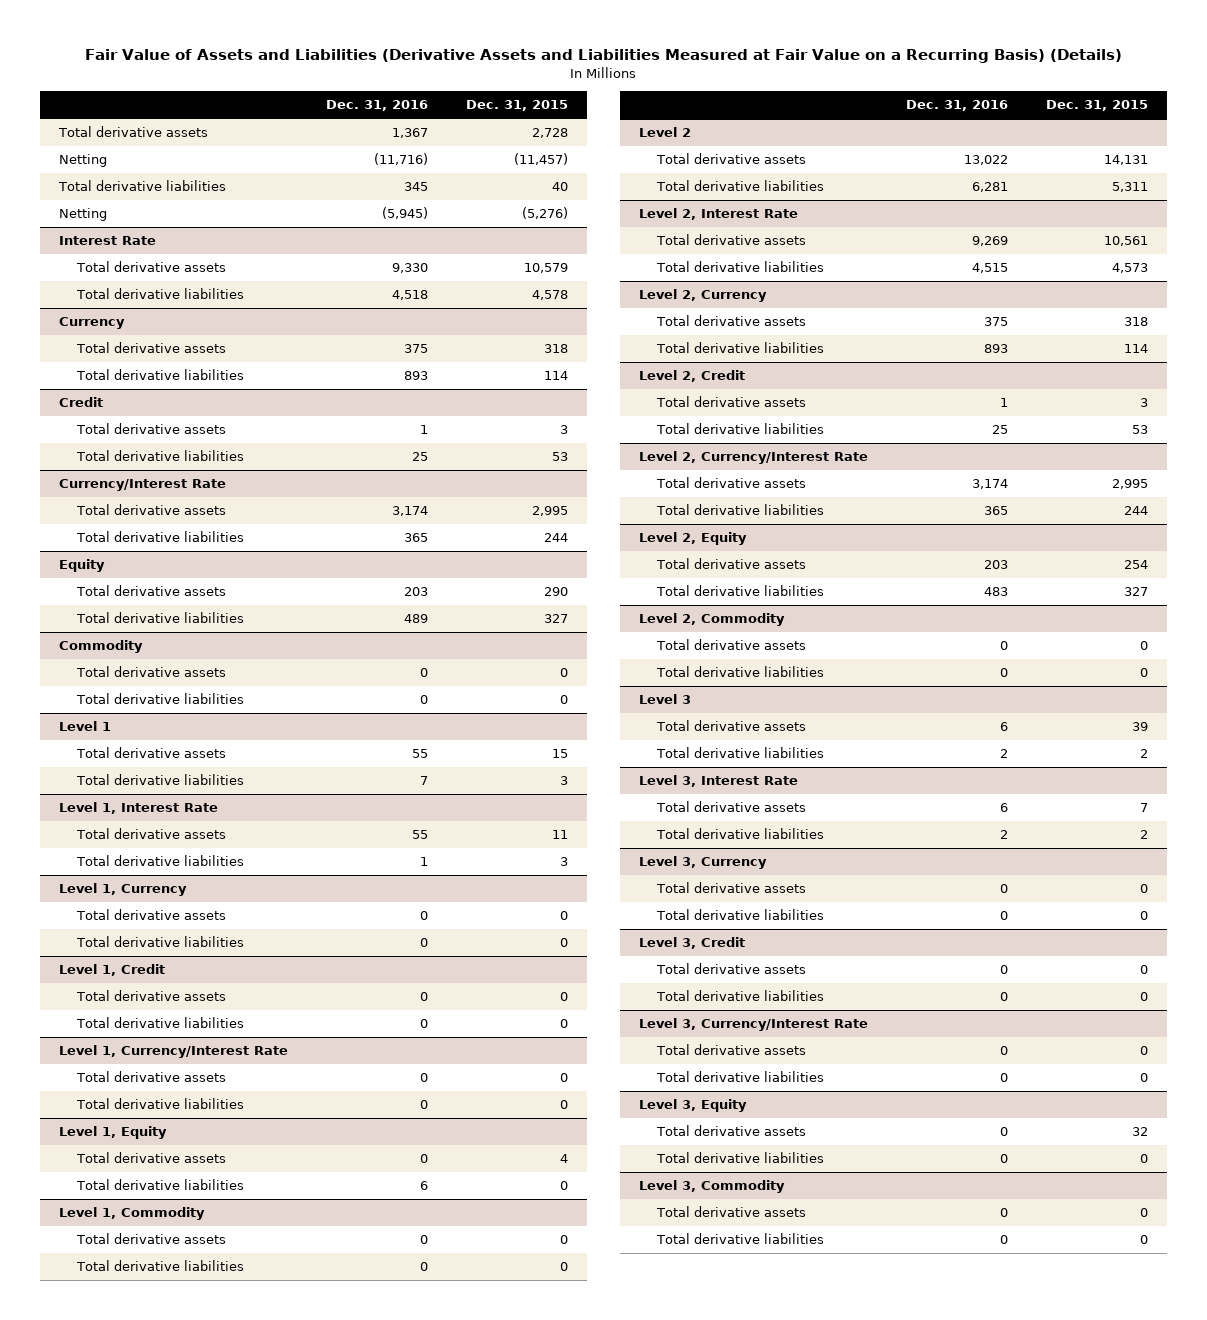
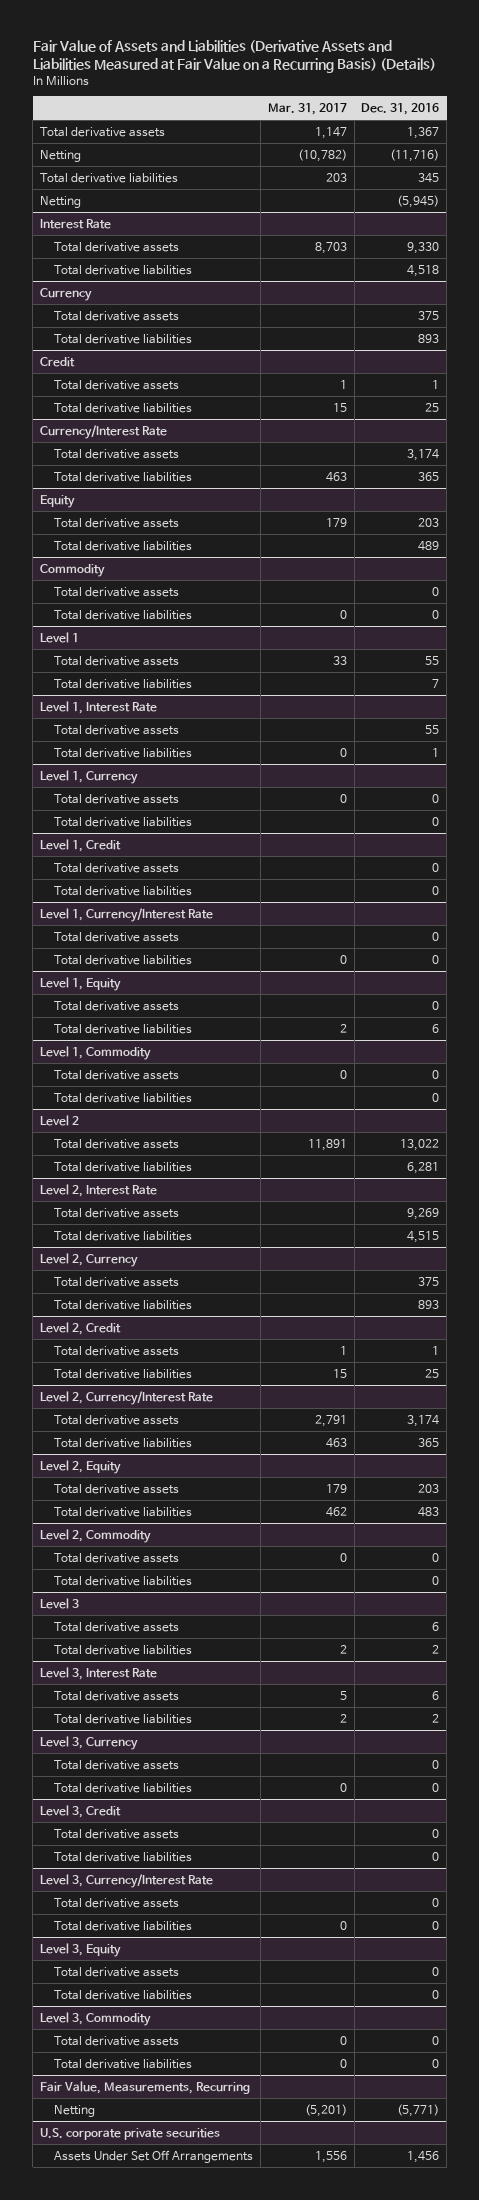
- | Dec. 31, 2016 | Dec. 31, 2015
+ | Mar. 31, 2017 | Dec. 31, 2016
+ Fair Value, Measurements, Recurring
+ Netting | (5,201) | (5,771)
+ U.S. corporate private securities
+ Assets Under Set Off Arrangements | 1,556 | 1,456

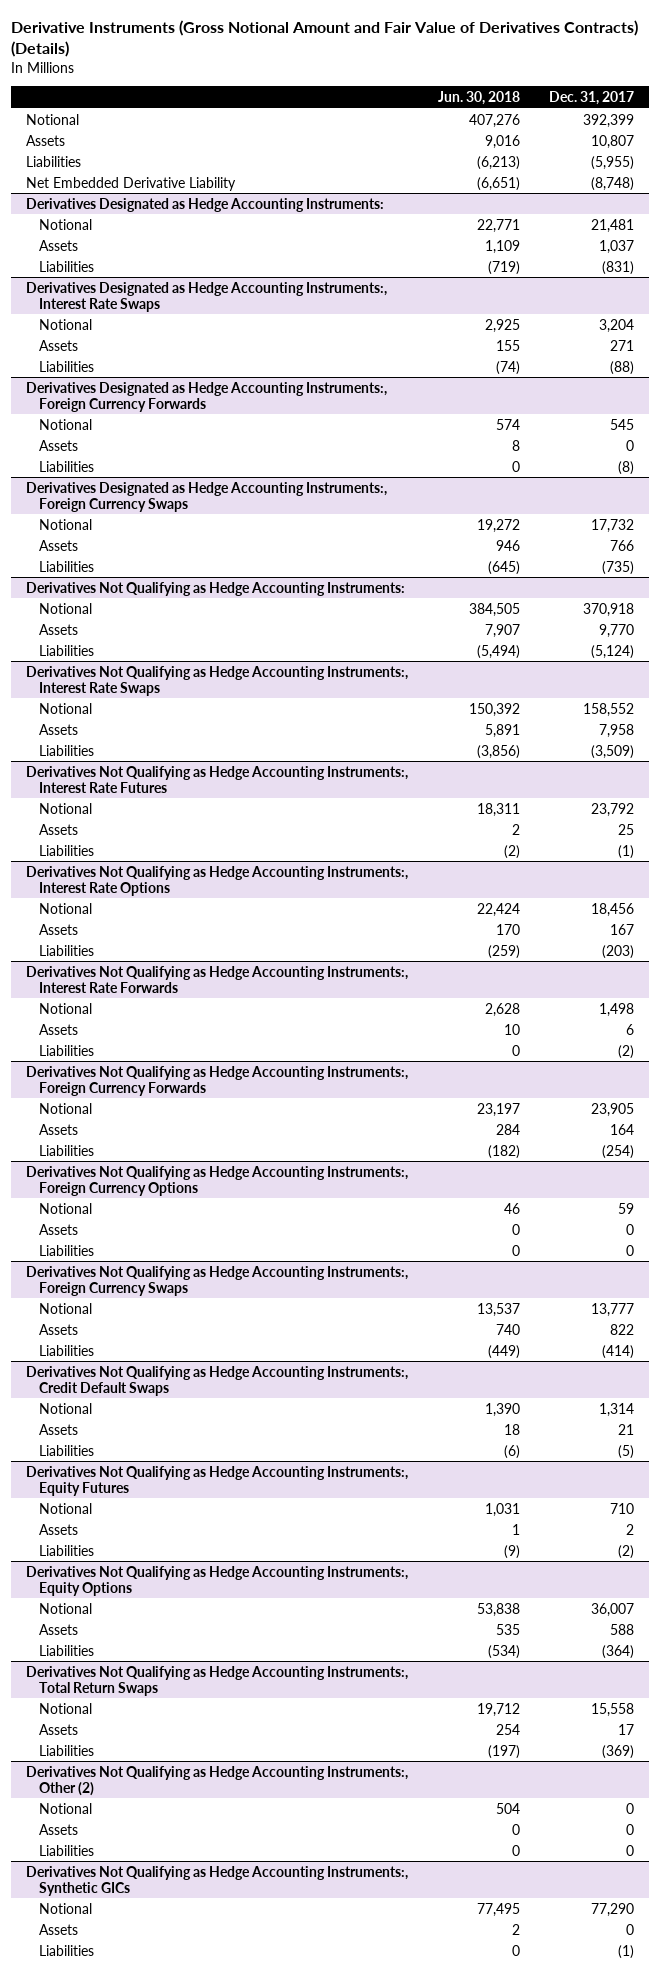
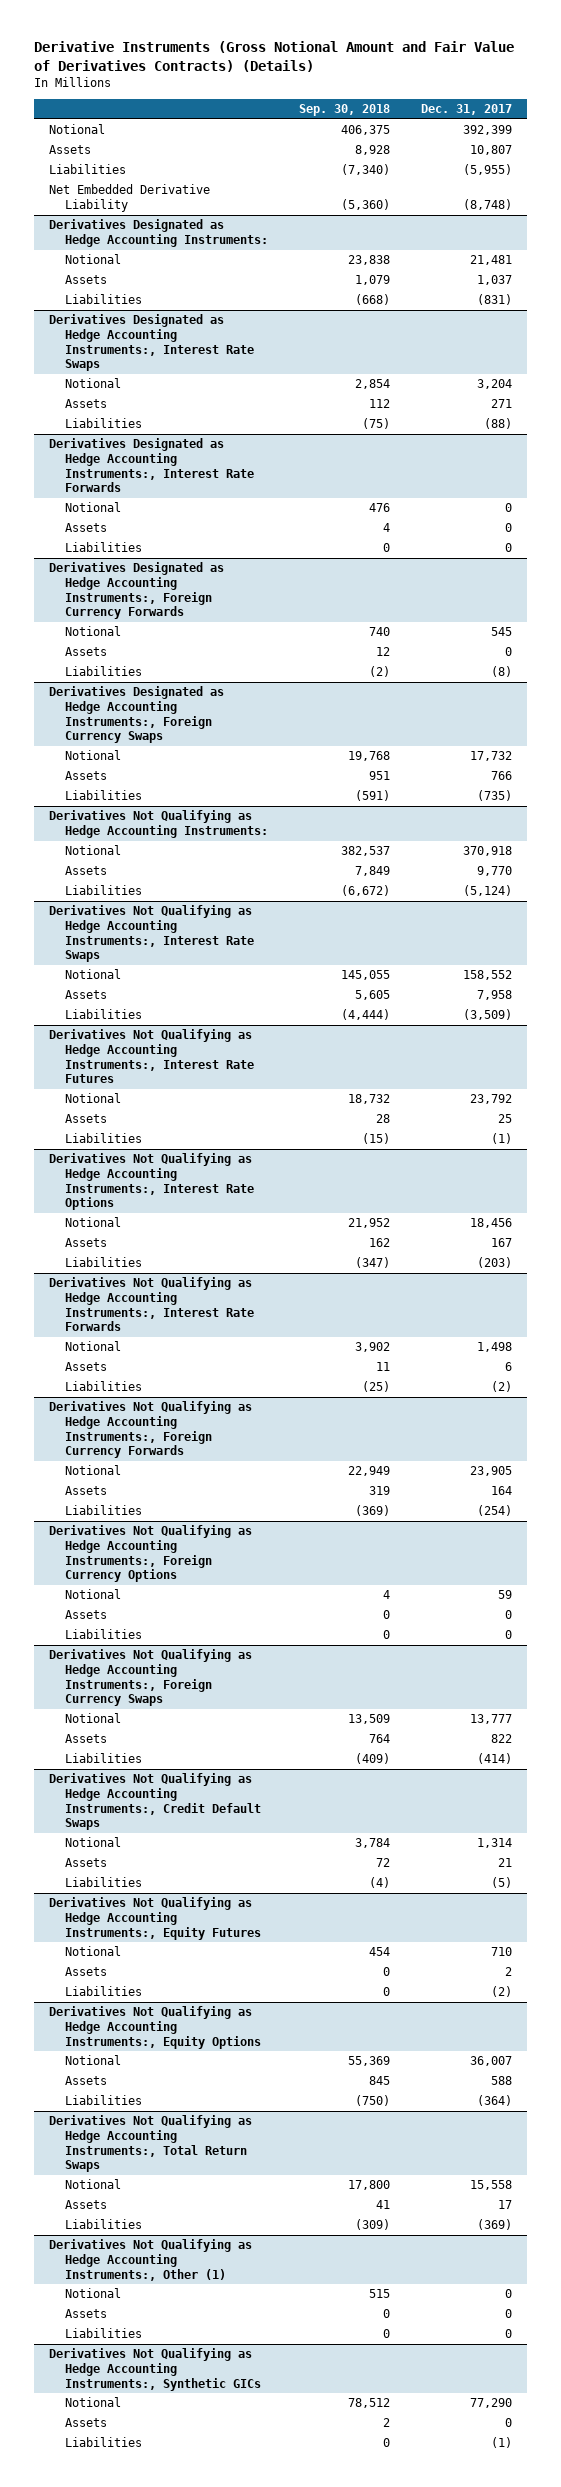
- | Jun. 30, 2018 | Dec. 31, 2017
+ | Sep. 30, 2018 | Dec. 31, 2017
+ Derivatives Designated as Hedge Accounting Instruments:, Interest Rate Forwards
+ Notional | 476 | 0
+ Assets | 4 | 0
+ Liabilities | 0 | 0
- Derivatives Not Qualifying as Hedge Accounting Instruments:, Other (2)
+ Derivatives Not Qualifying as Hedge Accounting Instruments:, Other (1)

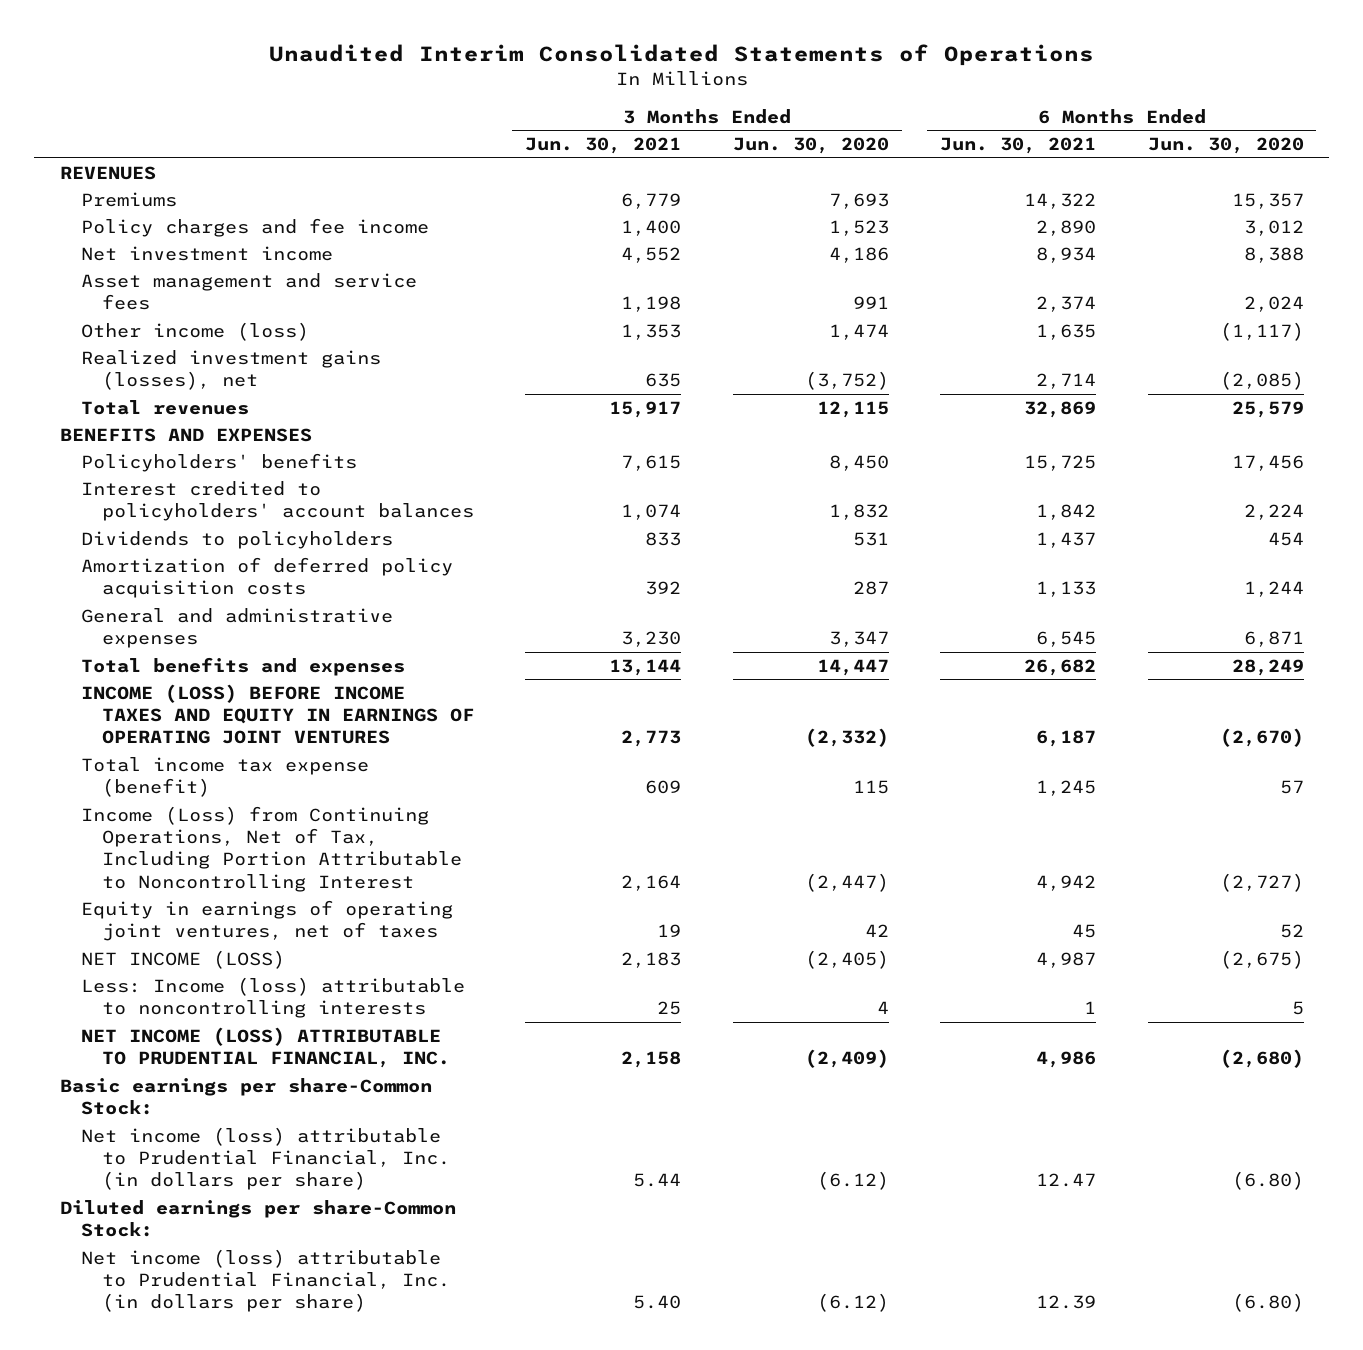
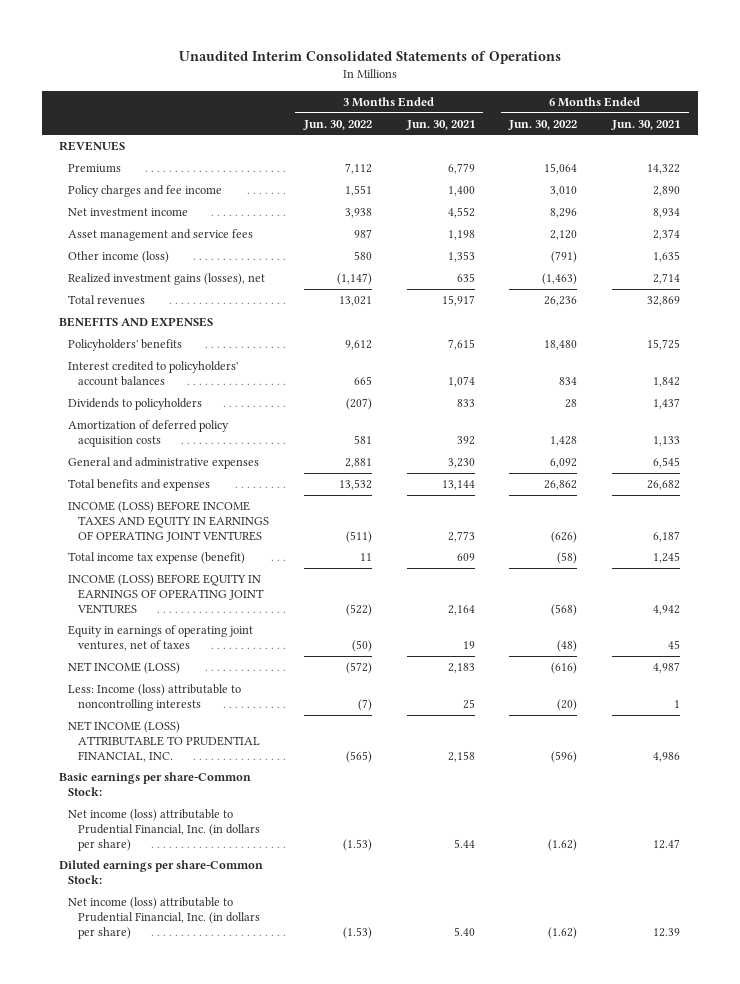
- | 3 Months Ended Jun. 30, 2021 | 3 Months Ended Jun. 30, 2020 | 6 Months Ended Jun. 30, 2021 | 6 Months Ended Jun. 30, 2020
+ | 3 Months Ended Jun. 30, 2022 | 3 Months Ended Jun. 30, 2021 | 6 Months Ended Jun. 30, 2022 | 6 Months Ended Jun. 30, 2021
- Income (Loss) from Continuing Operations, Net of Tax, Including Portion Attributable to Noncontrolling Interest | 2,164 | (2,447) | 4,942 | (2,727)
+ INCOME (LOSS) BEFORE EQUITY IN EARNINGS OF OPERATING JOINT VENTURES | (522) | 2,164 | (568) | 4,942

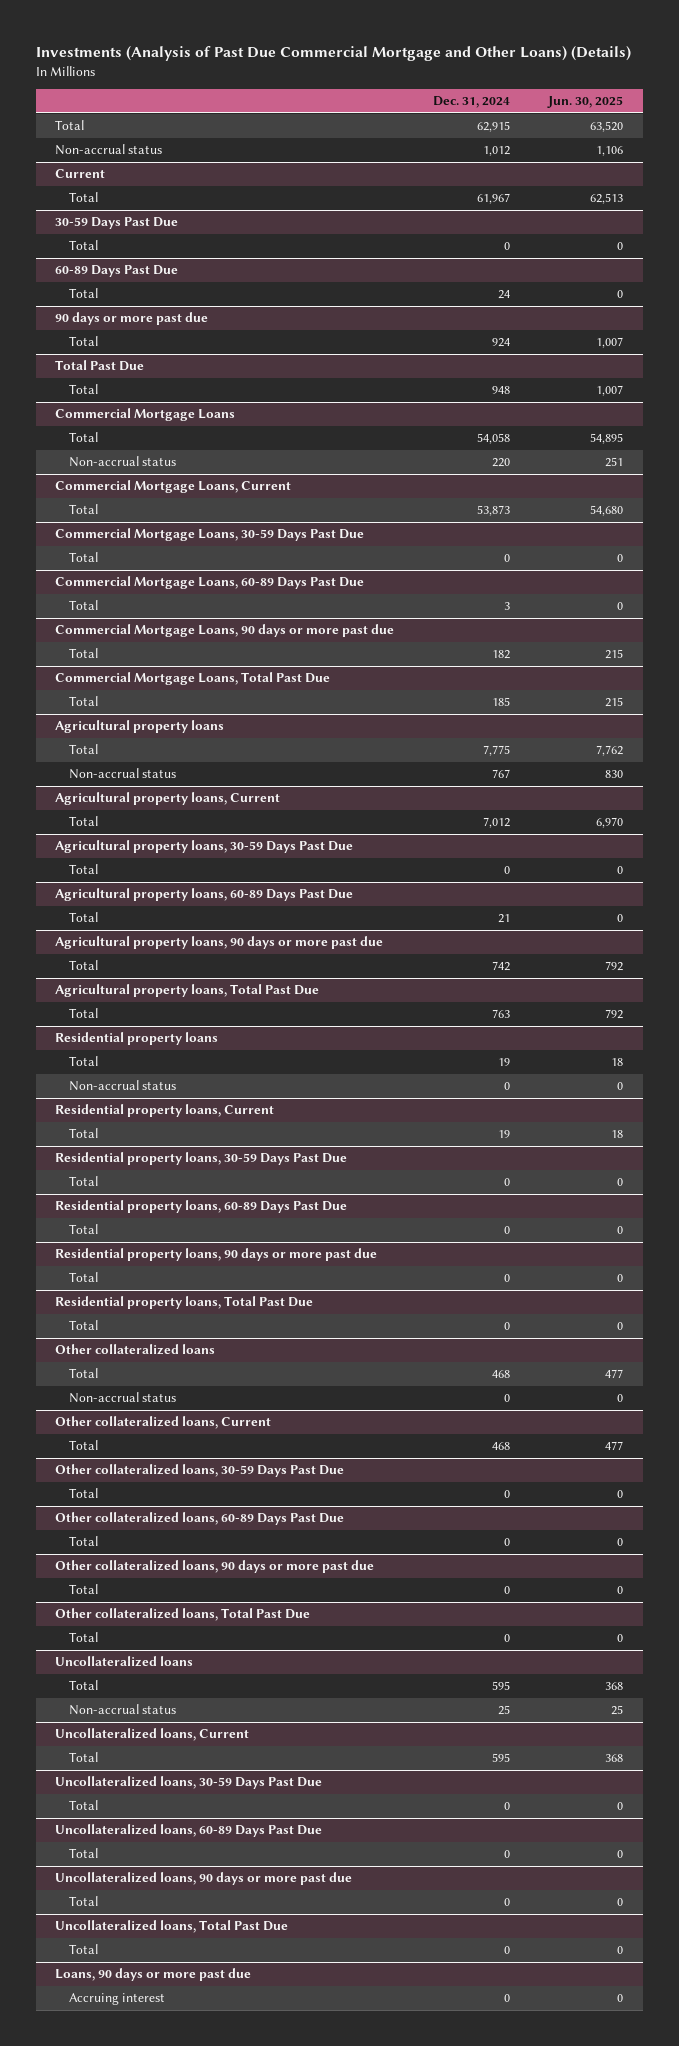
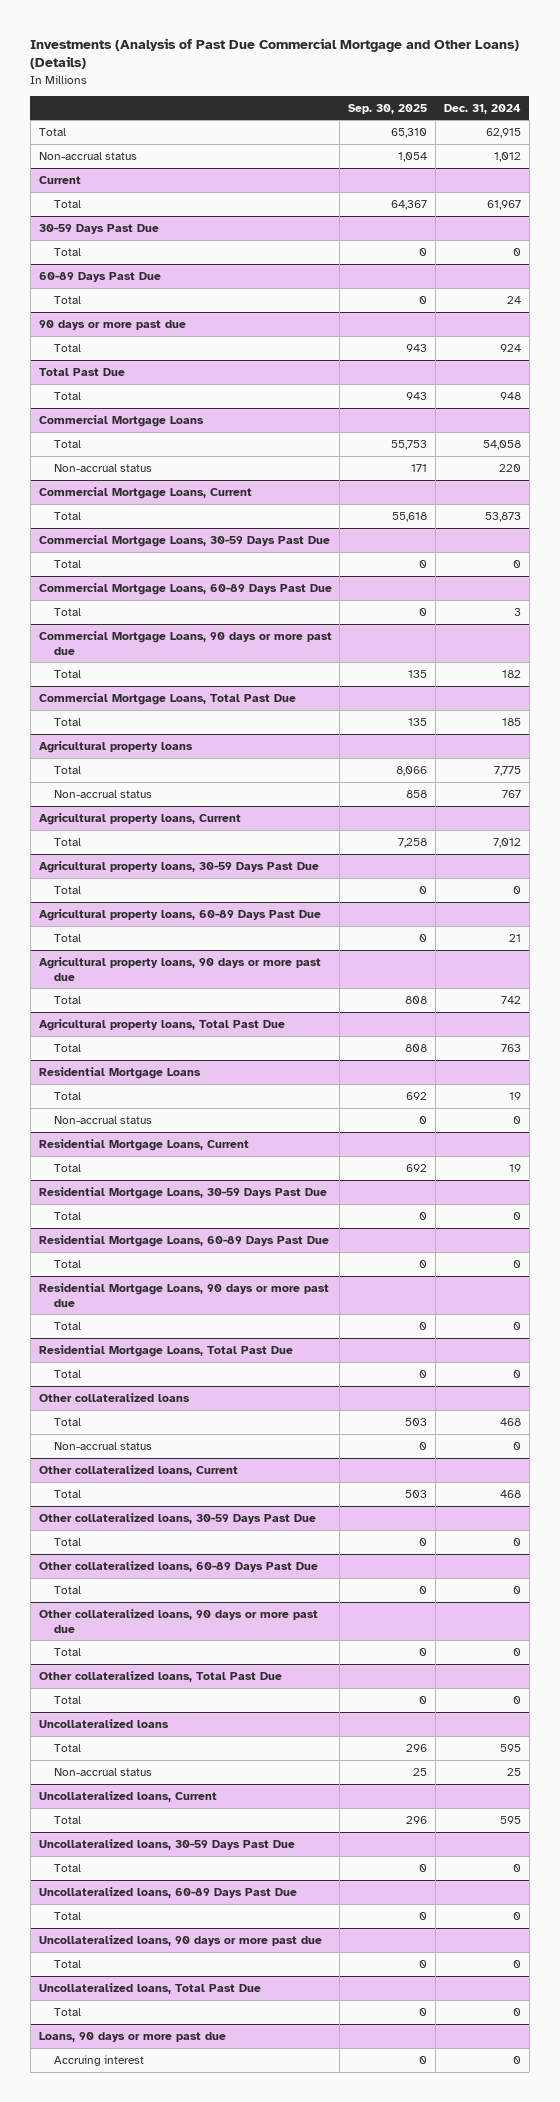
- | Dec. 31, 2024 | Jun. 30, 2025
+ | Sep. 30, 2025 | Dec. 31, 2024
- Residential property loans
+ Residential Mortgage Loans
- Residential property loans, Current
+ Residential Mortgage Loans, Current
- Residential property loans, 30-59 Days Past Due
+ Residential Mortgage Loans, 30-59 Days Past Due
- Residential property loans, 60-89 Days Past Due
+ Residential Mortgage Loans, 60-89 Days Past Due
- Residential property loans, 90 days or more past due
+ Residential Mortgage Loans, 90 days or more past due
- Residential property loans, Total Past Due
+ Residential Mortgage Loans, Total Past Due

